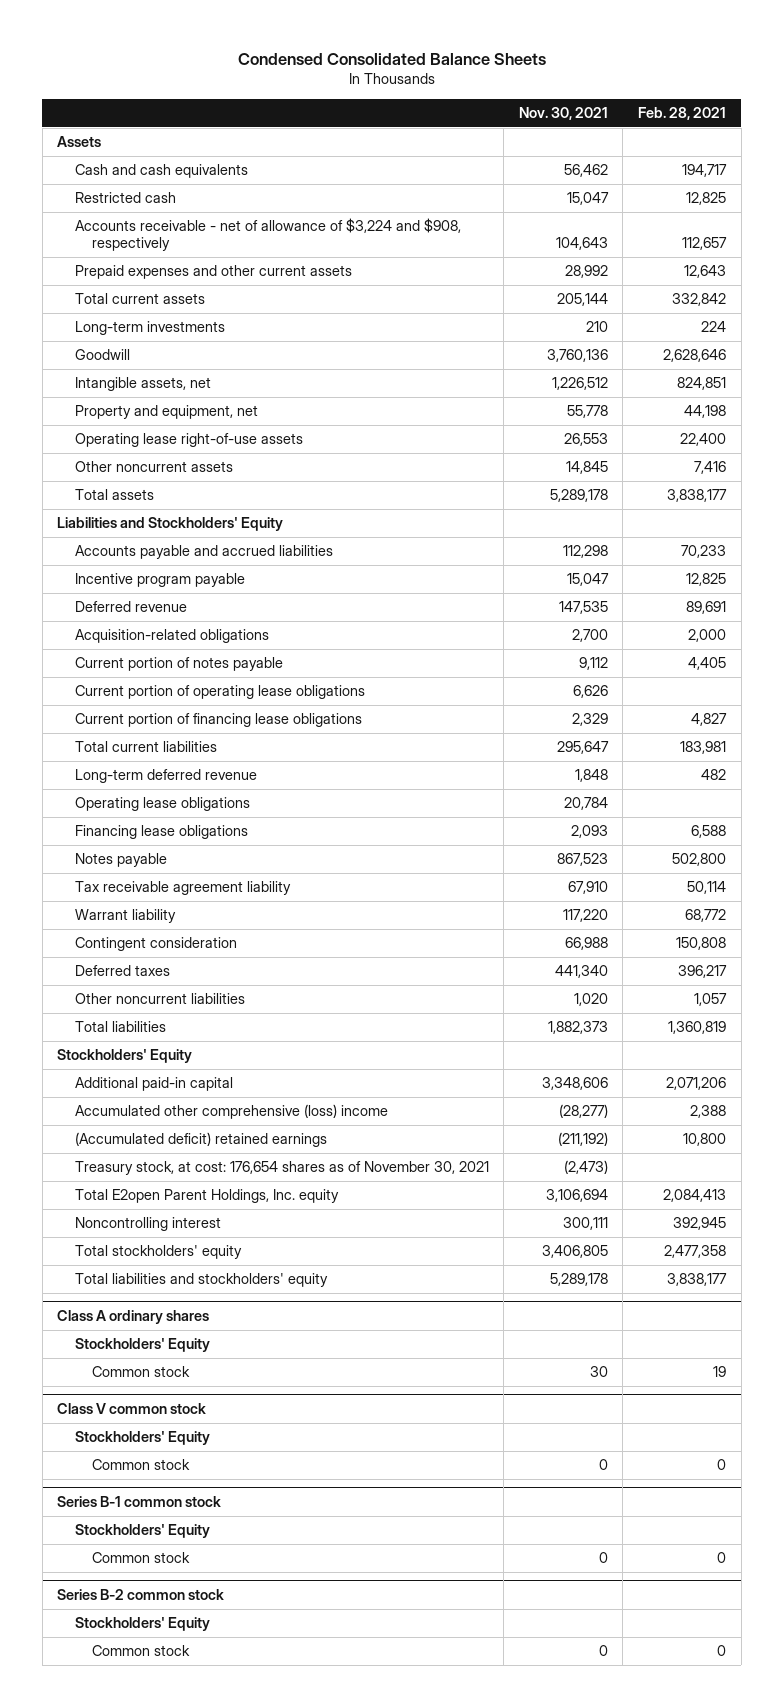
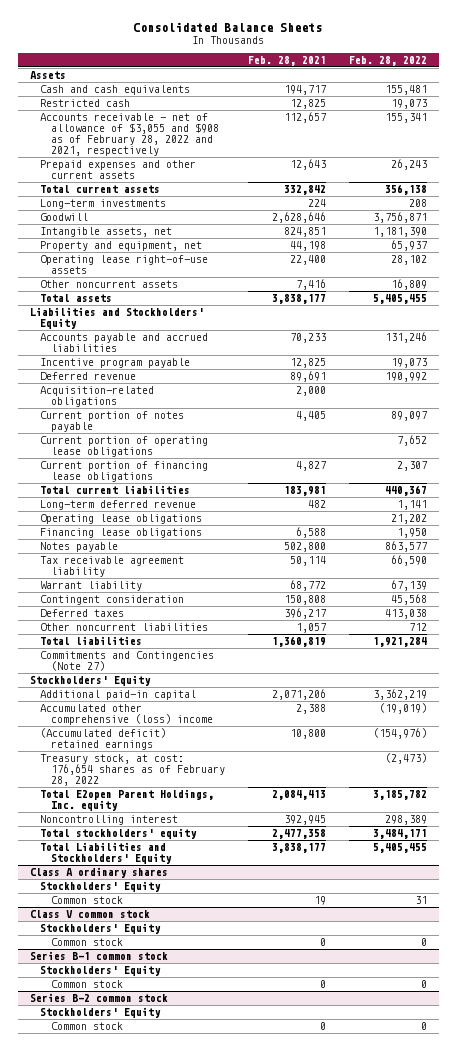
- Condensed Consolidated Balance Sheets
+ Consolidated Balance Sheets
- | Nov. 30, 2021 | Feb. 28, 2021
+ | Feb. 28, 2021 | Feb. 28, 2022
- Accounts receivable - net of allowance of $3,224 and $908, respectively | 104,643 | 112,657
+ Accounts receivable - net of allowance of $3,055 and $908 as of February 28, 2022 and 2021, respectively | 112,657 | 155,341
+ Commitments and Contingencies (Note 27)
- Treasury stock, at cost: 176,654 shares as of November 30, 2021 | (2,473) |
+ Treasury stock, at cost: 176,654 shares as of February 28, 2022 | | (2,473)
- Total liabilities and stockholders' equity | 5,289,178 | 3,838,177
+ Total Liabilities and Stockholders' Equity | 3,838,177 | 5,405,455

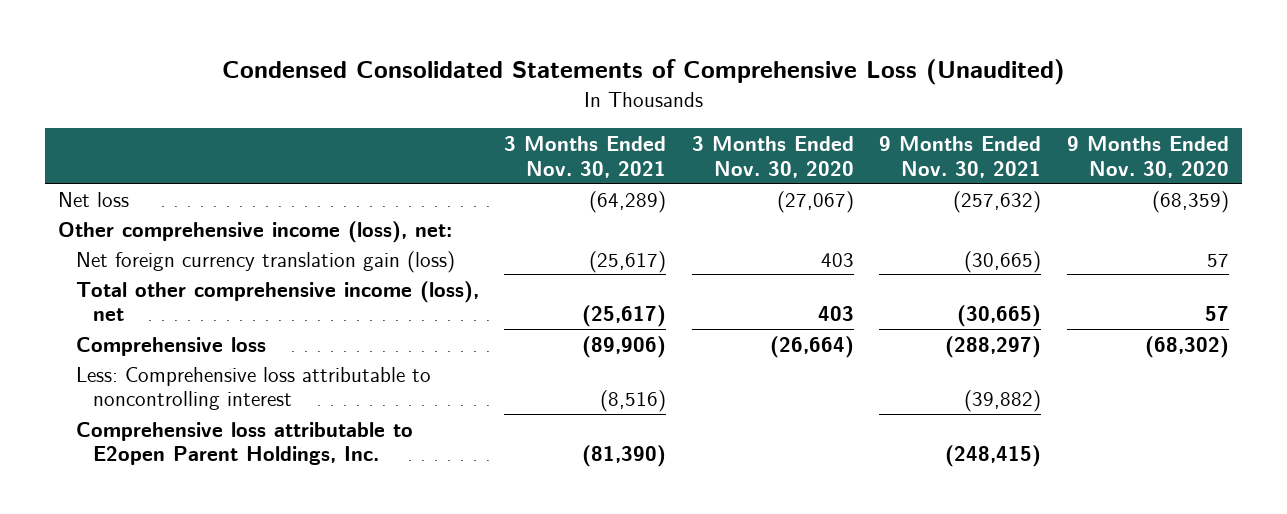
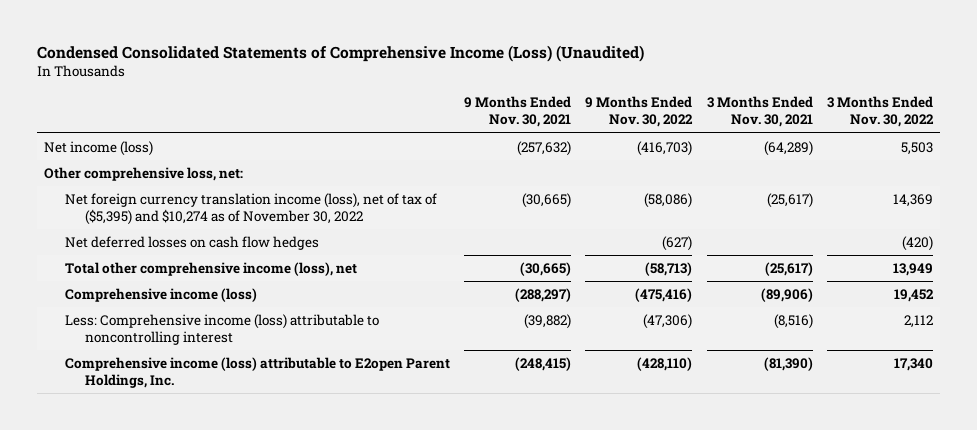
- Condensed Consolidated Statements of Comprehensive Loss (Unaudited)
+ Condensed Consolidated Statements of Comprehensive Income (Loss) (Unaudited)
- | 3 Months Ended Nov. 30, 2021 | 3 Months Ended Nov. 30, 2020 | 9 Months Ended Nov. 30, 2021 | 9 Months Ended Nov. 30, 2020
+ | 9 Months Ended Nov. 30, 2021 | 9 Months Ended Nov. 30, 2022 | 3 Months Ended Nov. 30, 2021 | 3 Months Ended Nov. 30, 2022
- Net loss | (64,289) | (27,067) | (257,632) | (68,359)
- Other comprehensive income (loss), net:
- Net foreign currency translation gain (loss) | (25,617) | 403 | (30,665) | 57
+ Net income (loss) | (257,632) | (416,703) | (64,289) | 5,503
+ Other comprehensive loss, net:
+ Net foreign currency translation income (loss), net of tax of ($5,395) and $10,274 as of November 30, 2022 | (30,665) | (58,086) | (25,617) | 14,369
+ Net deferred losses on cash flow hedges | | (627) | | (420)
- Comprehensive loss | (89,906) | (26,664) | (288,297) | (68,302)
- Less: Comprehensive loss attributable to noncontrolling interest | (8,516) | | (39,882) |
- Comprehensive loss attributable to E2open Parent Holdings, Inc. | (81,390) | | (248,415) |
+ Comprehensive income (loss) | (288,297) | (475,416) | (89,906) | 19,452
+ Less: Comprehensive income (loss) attributable to noncontrolling interest | (39,882) | (47,306) | (8,516) | 2,112
+ Comprehensive income (loss) attributable to E2open Parent Holdings, Inc. | (248,415) | (428,110) | (81,390) | 17,340

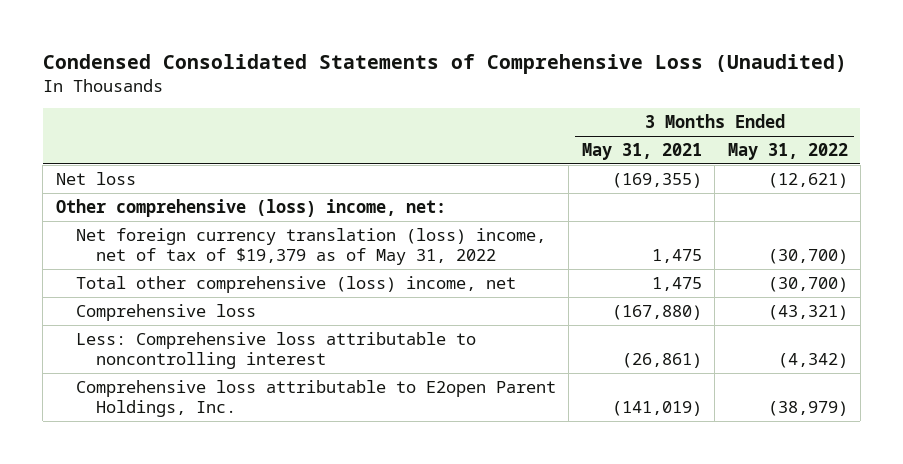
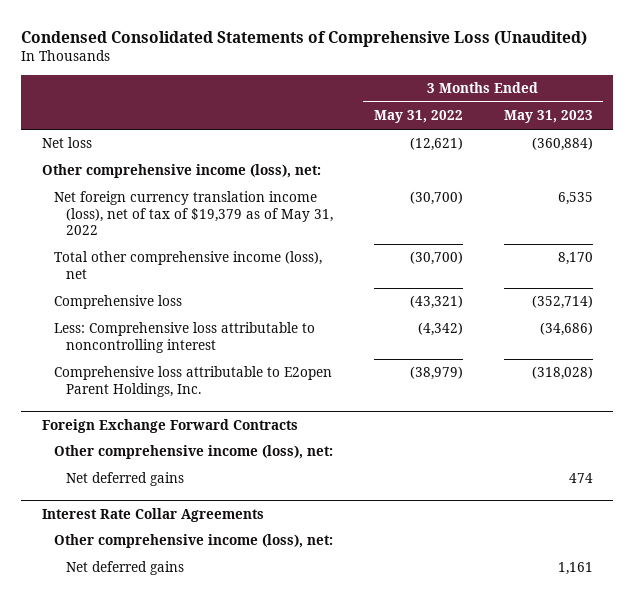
- | 3 Months Ended May 31, 2021 | 3 Months Ended May 31, 2022
+ | 3 Months Ended May 31, 2022 | 3 Months Ended May 31, 2023
- Other comprehensive (loss) income, net:
- Net foreign currency translation (loss) income, net of tax of $19,379 as of May 31, 2022 | 1,475 | (30,700)
- Total other comprehensive (loss) income, net | 1,475 | (30,700)
+ Other comprehensive income (loss), net:
+ Net foreign currency translation income (loss), net of tax of $19,379 as of May 31, 2022 | (30,700) | 6,535
+ Total other comprehensive income (loss), net | (30,700) | 8,170
+ Foreign Exchange Forward Contracts
+ Other comprehensive income (loss), net:
+ Net deferred gains | | 474
+ Interest Rate Collar Agreements
+ Other comprehensive income (loss), net:
+ Net deferred gains | | 1,161

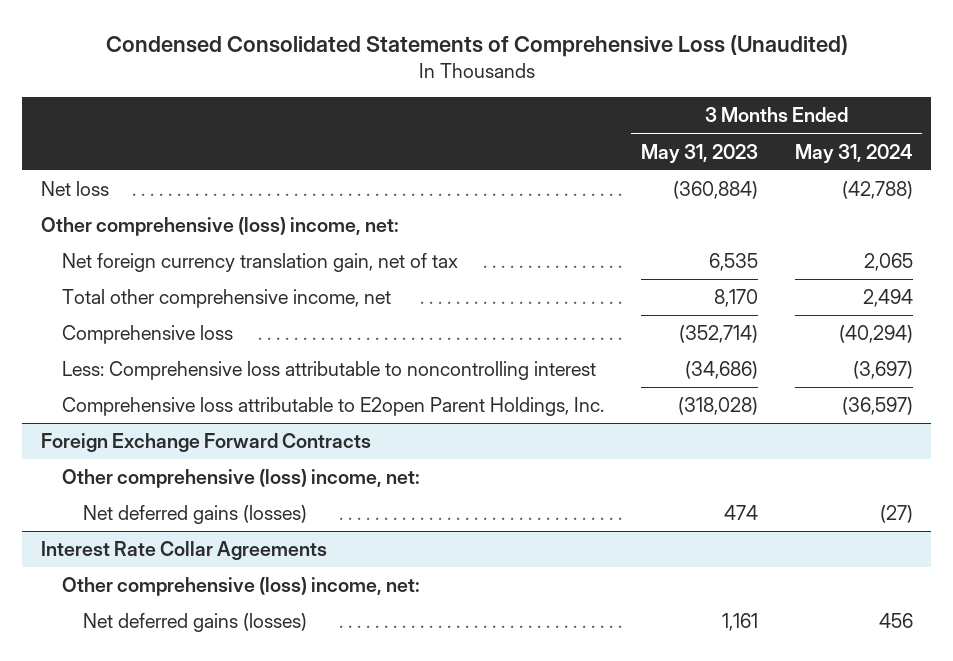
- | 3 Months Ended May 31, 2022 | 3 Months Ended May 31, 2023
+ | 3 Months Ended May 31, 2023 | 3 Months Ended May 31, 2024
- Other comprehensive income (loss), net:
- Net foreign currency translation income (loss), net of tax of $19,379 as of May 31, 2022 | (30,700) | 6,535
- Total other comprehensive income (loss), net | (30,700) | 8,170
+ Other comprehensive (loss) income, net:
+ Net foreign currency translation gain, net of tax | 6,535 | 2,065
+ Total other comprehensive income, net | 8,170 | 2,494
@ Foreign Exchange Forward Contracts
- Other comprehensive income (loss), net:
- Net deferred gains | | 474
+ Other comprehensive (loss) income, net:
+ Net deferred gains (losses) | 474 | (27)
@ Interest Rate Collar Agreements
- Other comprehensive income (loss), net:
- Net deferred gains | | 1,161
+ Other comprehensive (loss) income, net:
+ Net deferred gains (losses) | 1,161 | 456

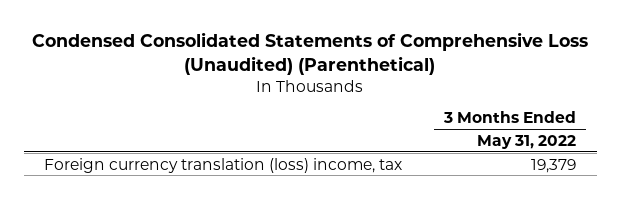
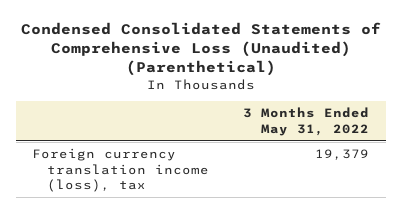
- Foreign currency translation (loss) income, tax | 19,379
+ Foreign currency translation income (loss), tax | 19,379

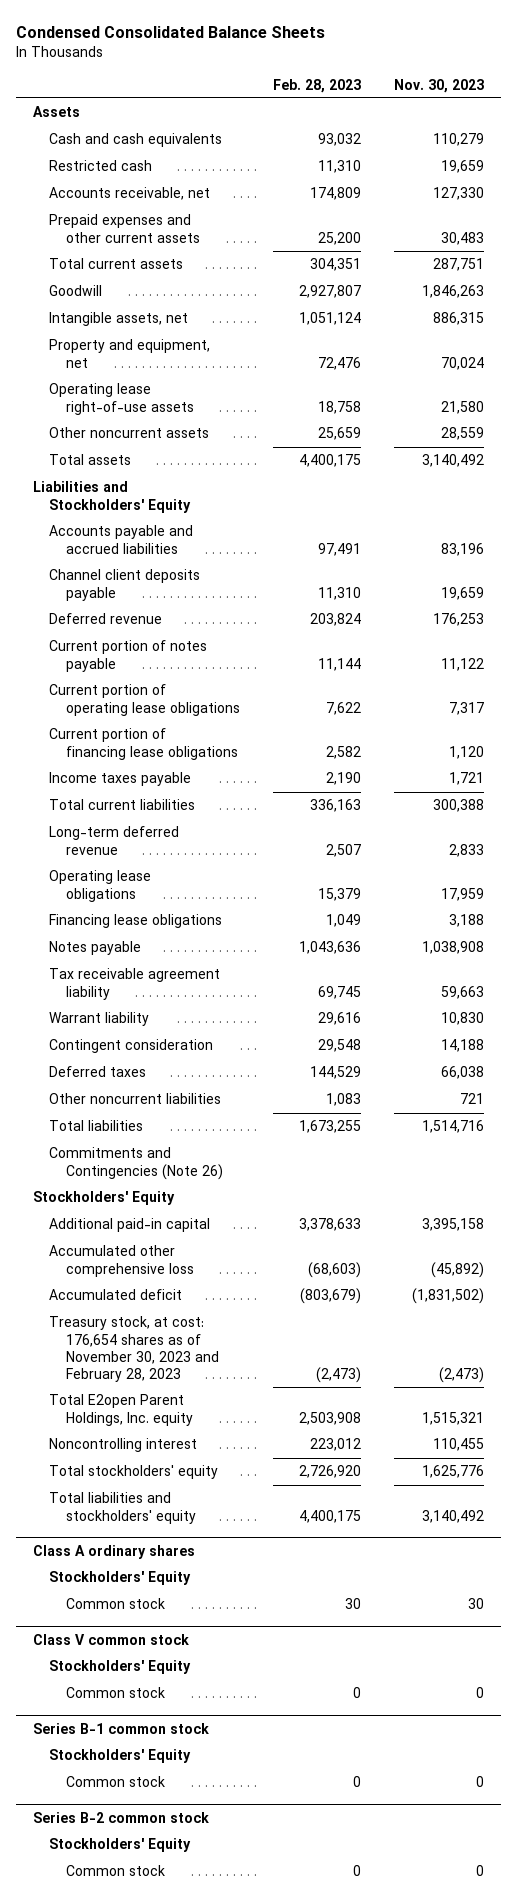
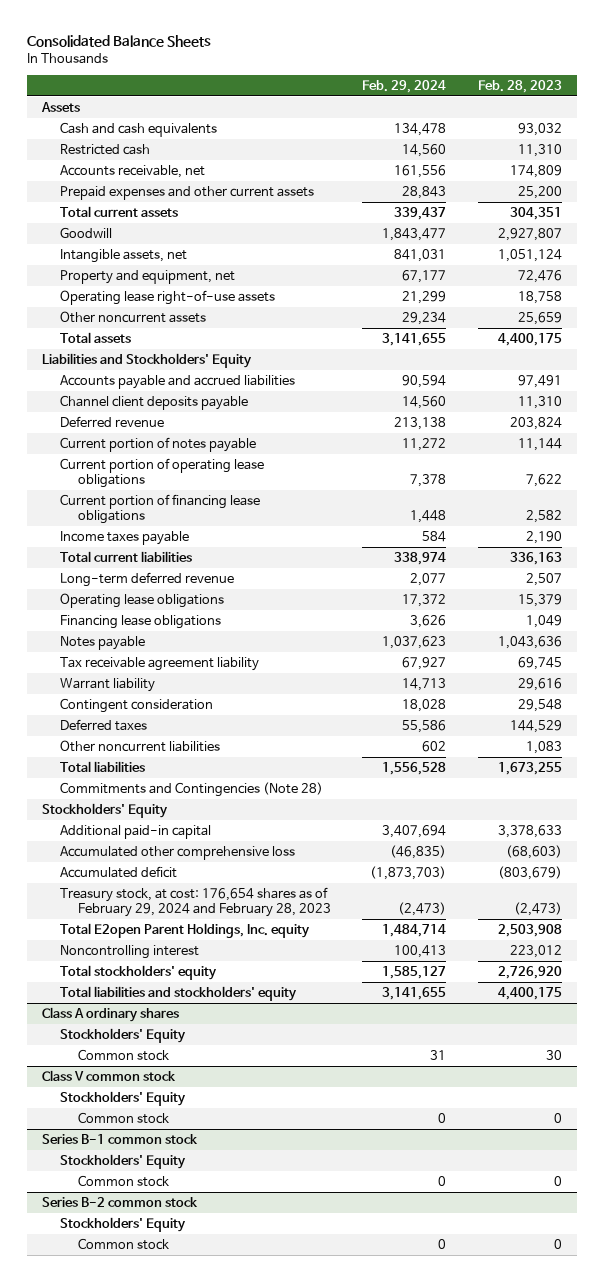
- Condensed Consolidated Balance Sheets
+ Consolidated Balance Sheets
- | Feb. 28, 2023 | Nov. 30, 2023
+ | Feb. 29, 2024 | Feb. 28, 2023
- Commitments and Contingencies (Note 26)
+ Commitments and Contingencies (Note 28)
- Treasury stock, at cost: 176,654 shares as of November 30, 2023 and February 28, 2023 | (2,473) | (2,473)
+ Treasury stock, at cost: 176,654 shares as of February 29, 2024 and February 28, 2023 | (2,473) | (2,473)

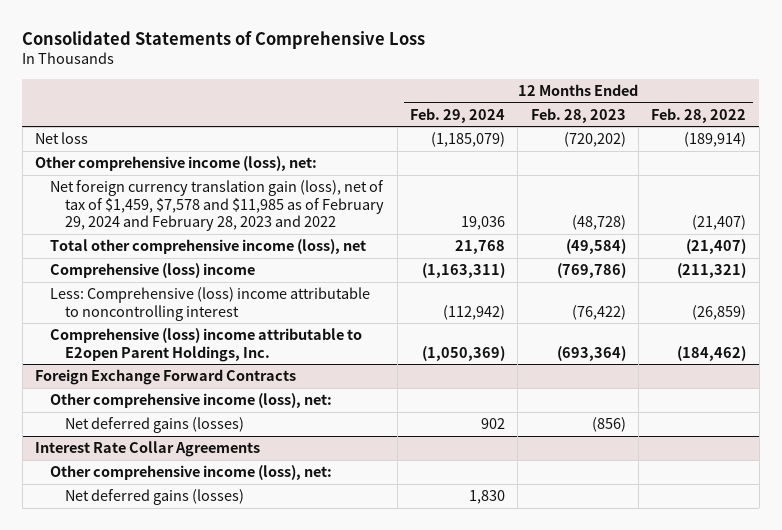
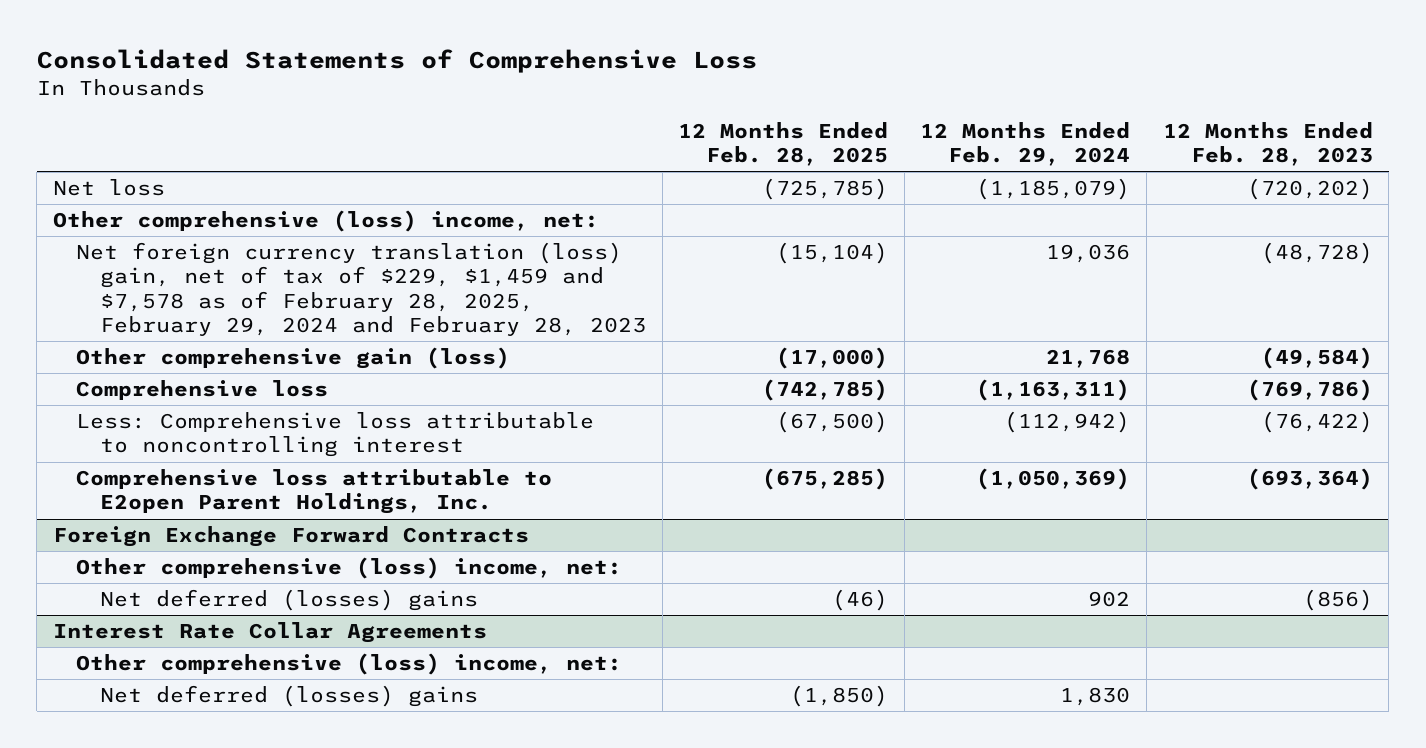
- | 12 Months Ended Feb. 29, 2024 | 12 Months Ended Feb. 28, 2023 | 12 Months Ended Feb. 28, 2022
+ | 12 Months Ended Feb. 28, 2025 | 12 Months Ended Feb. 29, 2024 | 12 Months Ended Feb. 28, 2023
- Other comprehensive income (loss), net:
- Net foreign currency translation gain (loss), net of tax of $1,459, $7,578 and $11,985 as of February 29, 2024 and February 28, 2023 and 2022 | 19,036 | (48,728) | (21,407)
- Total other comprehensive income (loss), net | 21,768 | (49,584) | (21,407)
- Comprehensive (loss) income | (1,163,311) | (769,786) | (211,321)
- Less: Comprehensive (loss) income attributable to noncontrolling interest | (112,942) | (76,422) | (26,859)
- Comprehensive (loss) income attributable to E2open Parent Holdings, Inc. | (1,050,369) | (693,364) | (184,462)
+ Other comprehensive (loss) income, net:
+ Net foreign currency translation (loss) gain, net of tax of $229, $1,459 and $7,578 as of February 28, 2025, February 29, 2024 and February 28, 2023 | (15,104) | 19,036 | (48,728)
+ Other comprehensive gain (loss) | (17,000) | 21,768 | (49,584)
+ Comprehensive loss | (742,785) | (1,163,311) | (769,786)
+ Less: Comprehensive loss attributable to noncontrolling interest | (67,500) | (112,942) | (76,422)
+ Comprehensive loss attributable to E2open Parent Holdings, Inc. | (675,285) | (1,050,369) | (693,364)
@ Foreign Exchange Forward Contracts
- Other comprehensive income (loss), net:
- Net deferred gains (losses) | 902 | (856) |
+ Other comprehensive (loss) income, net:
+ Net deferred (losses) gains | (46) | 902 | (856)
@ Interest Rate Collar Agreements
- Other comprehensive income (loss), net:
- Net deferred gains (losses) | 1,830 | |
+ Other comprehensive (loss) income, net:
+ Net deferred (losses) gains | (1,850) | 1,830 |

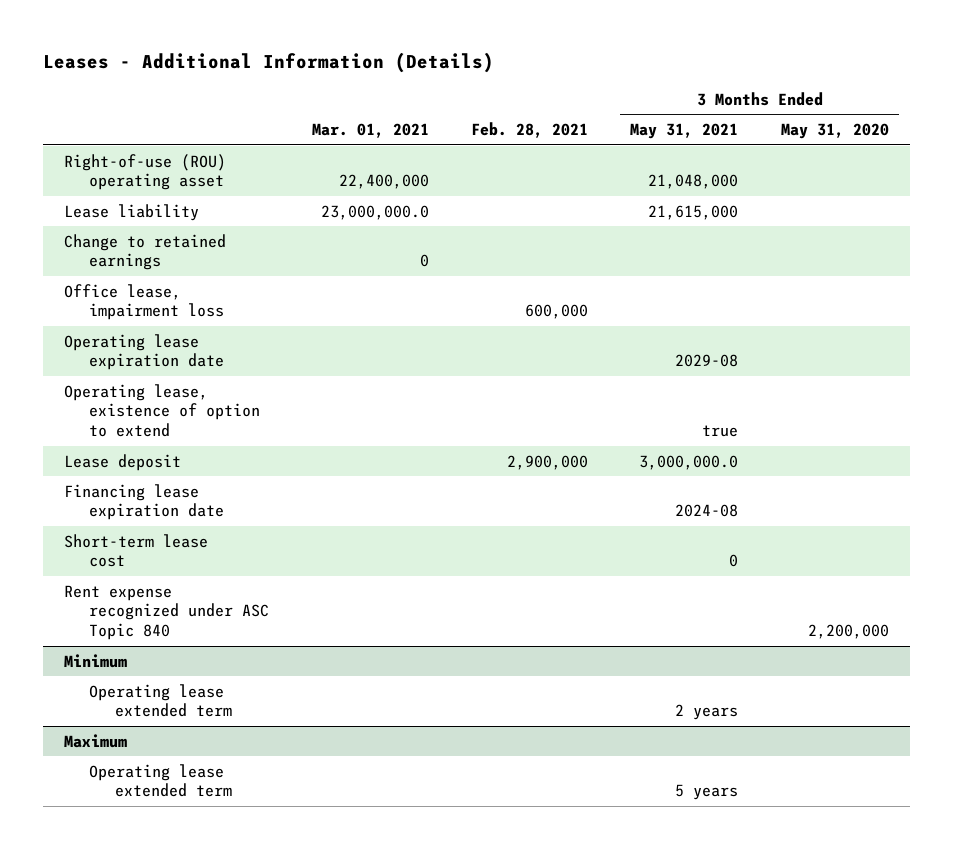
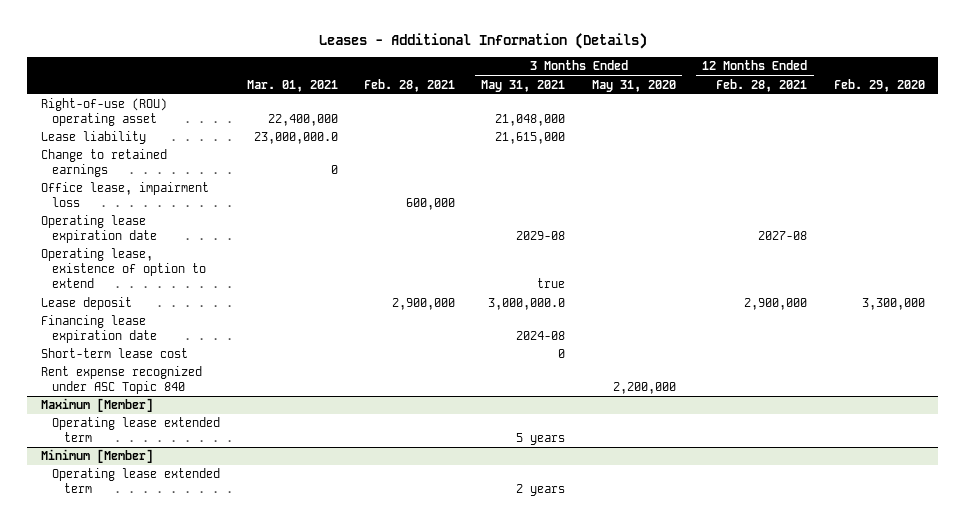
- | Mar. 01, 2021 | Feb. 28, 2021 | 3 Months Ended May 31, 2021 | 3 Months Ended May 31, 2020
+ | Mar. 01, 2021 | Feb. 28, 2021 | 3 Months Ended May 31, 2021 | 3 Months Ended May 31, 2020 | 12 Months Ended Feb. 28, 2021 | Feb. 29, 2020
- Minimum
- Operating lease extended term | | | 2 years |
- Maximum
+ Maximum [Member]
+ Minimum [Member]
+ Operating lease extended term | | | 2 years | | |

